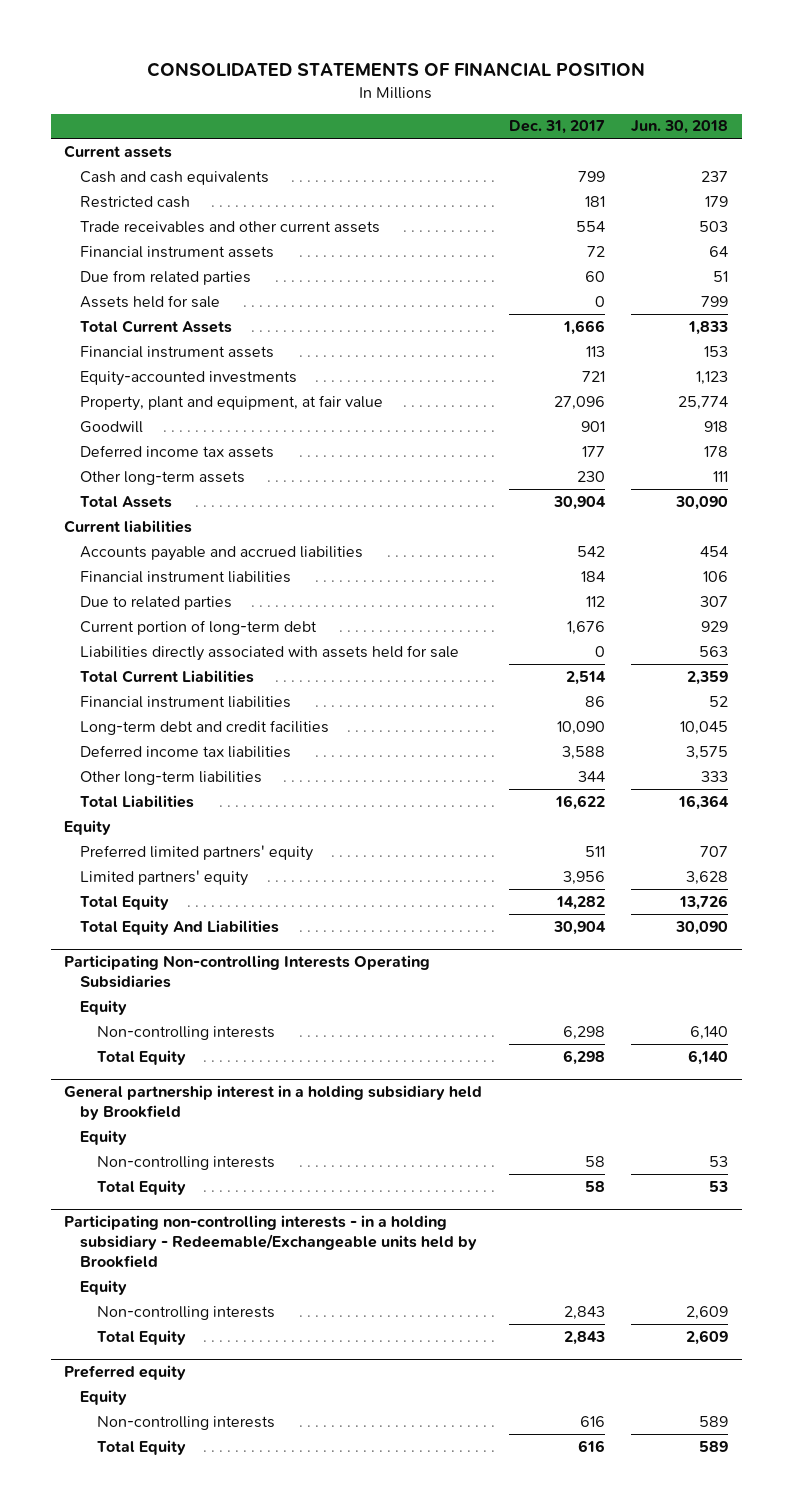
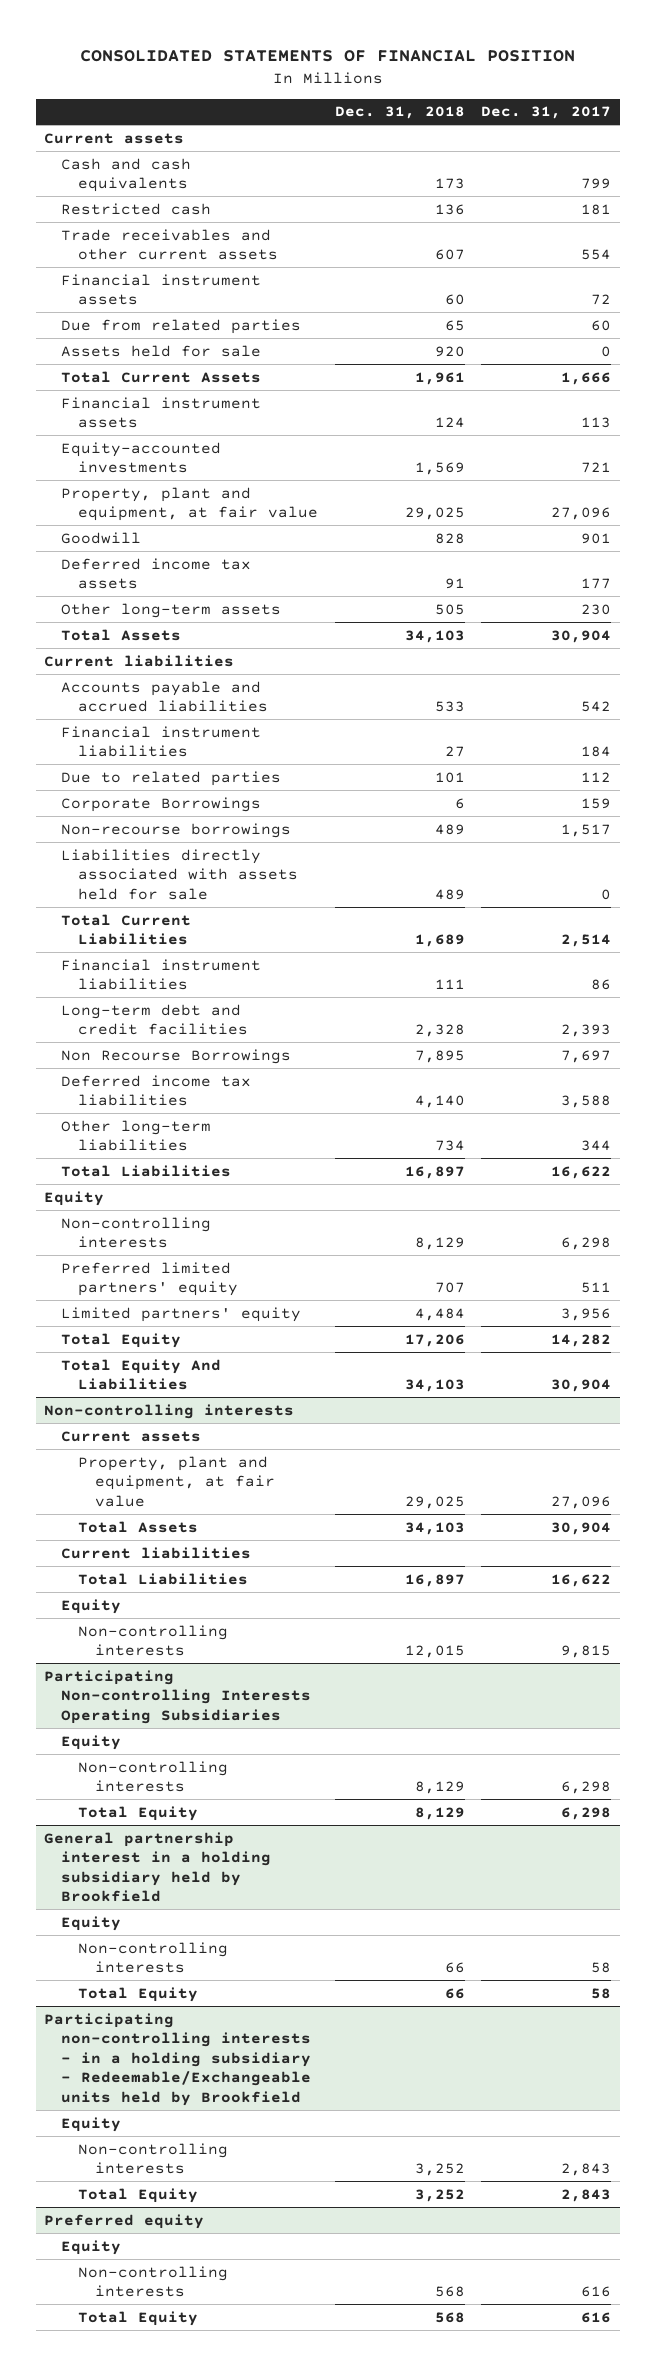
- | Dec. 31, 2017 | Jun. 30, 2018
+ | Dec. 31, 2018 | Dec. 31, 2017
- Current portion of long-term debt | 1,676 | 929
+ Corporate Borrowings | 6 | 159
+ Non-recourse borrowings | 489 | 1,517
- Long-term debt and credit facilities | 10,090 | 10,045
+ Long-term debt and credit facilities | 2,328 | 2,393
+ Non Recourse Borrowings | 7,895 | 7,697
+ Non-controlling interests | 8,129 | 6,298
+ Non-controlling interests
+ Current assets
+ Property, plant and equipment, at fair value | 29,025 | 27,096
+ Total Assets | 34,103 | 30,904
+ Current liabilities
+ Total Liabilities | 16,897 | 16,622
+ Equity
+ Non-controlling interests | 12,015 | 9,815

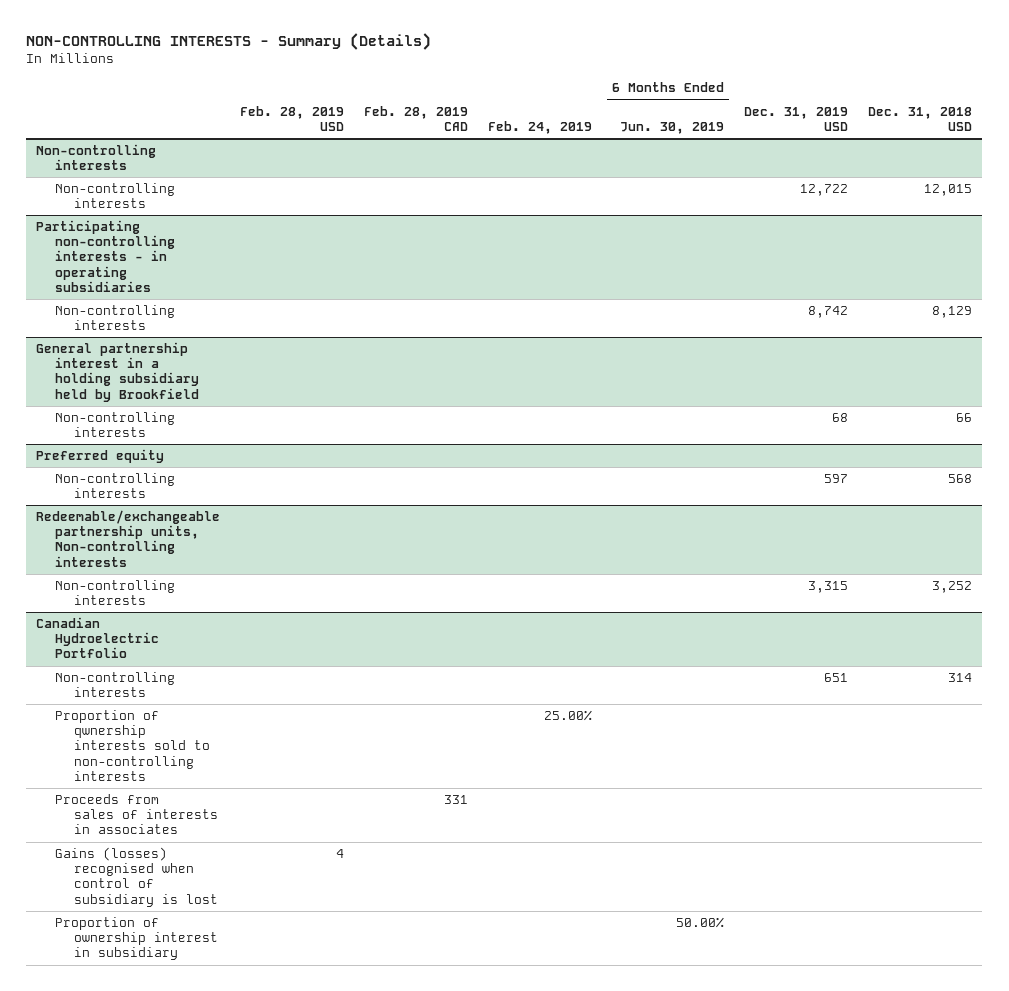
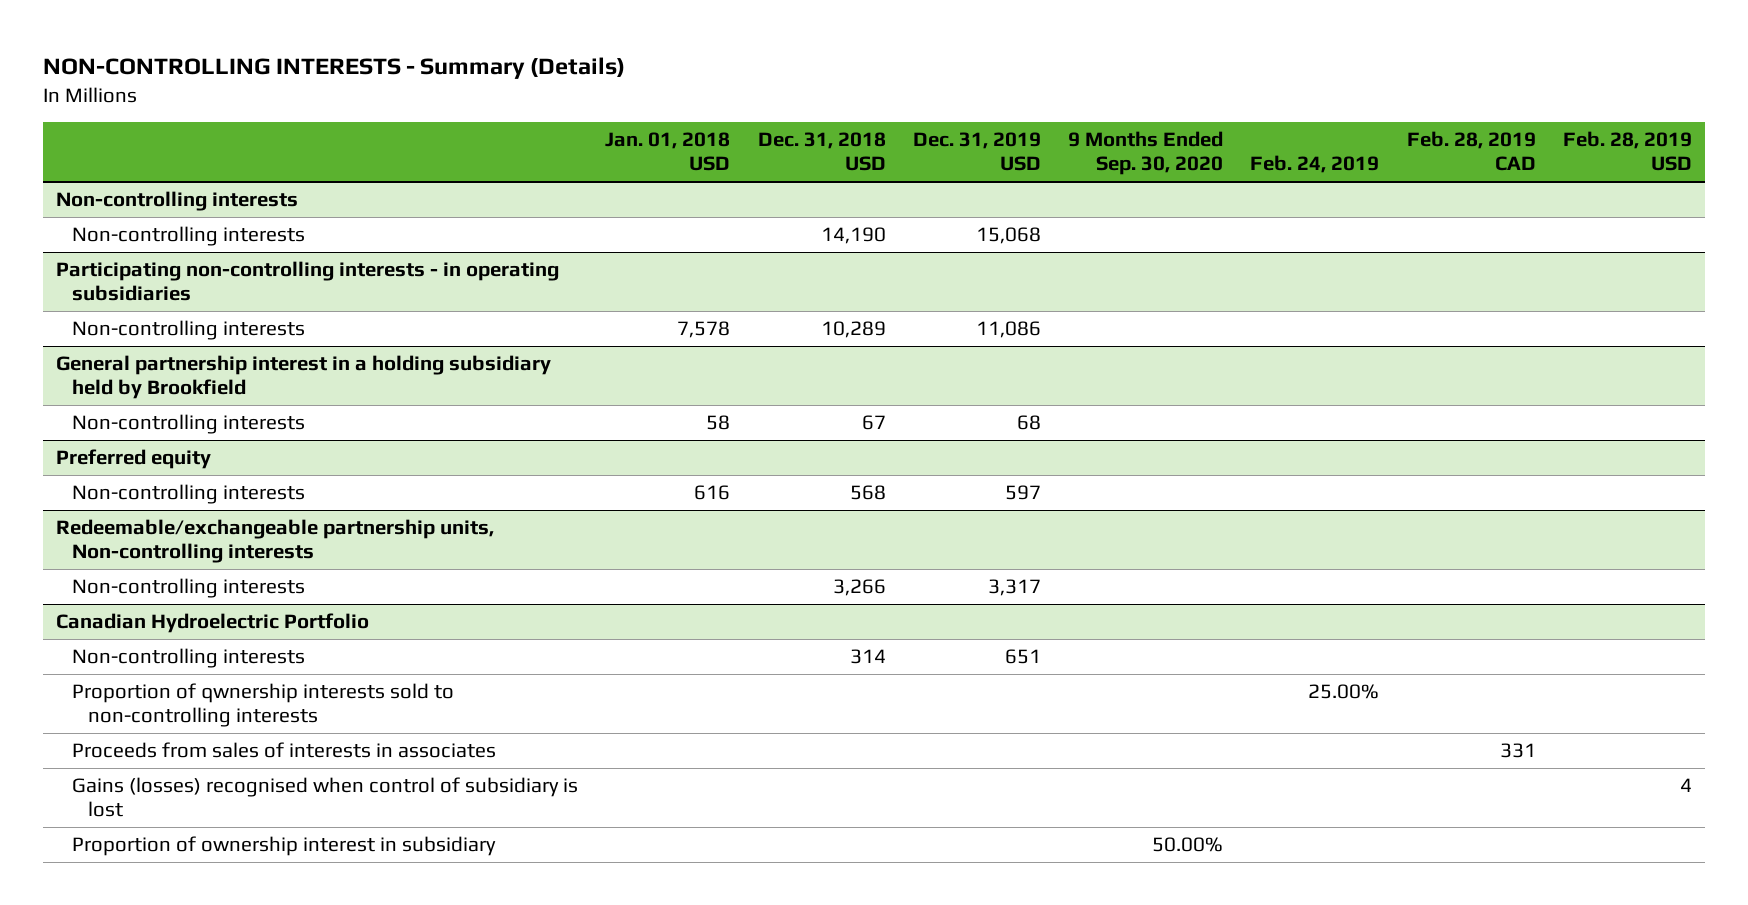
- | Feb. 28, 2019 USD | Feb. 28, 2019 CAD | Feb. 24, 2019 | 6 Months Ended Jun. 30, 2019 | Dec. 31, 2019 USD | Dec. 31, 2018 USD
+ | Jan. 01, 2018 USD | Dec. 31, 2018 USD | Dec. 31, 2019 USD | 9 Months Ended Sep. 30, 2020 | Feb. 24, 2019 | Feb. 28, 2019 CAD | Feb. 28, 2019 USD
@ Non-controlling interests
- Non-controlling interests | | | | | 12,722 | 12,015
+ Non-controlling interests | | 14,190 | 15,068 | | | |
@ Participating non-controlling interests - in operating subsidiaries
- Non-controlling interests | | | | | 8,742 | 8,129
+ Non-controlling interests | 7,578 | 10,289 | 11,086 | | | |
@ General partnership interest in a holding subsidiary held by Brookfield
- Non-controlling interests | | | | | 68 | 66
+ Non-controlling interests | 58 | 67 | 68 | | | |
@ Redeemable/exchangeable partnership units, Non-controlling interests
- Non-controlling interests | | | | | 3,315 | 3,252
+ Non-controlling interests | | 3,266 | 3,317 | | | |

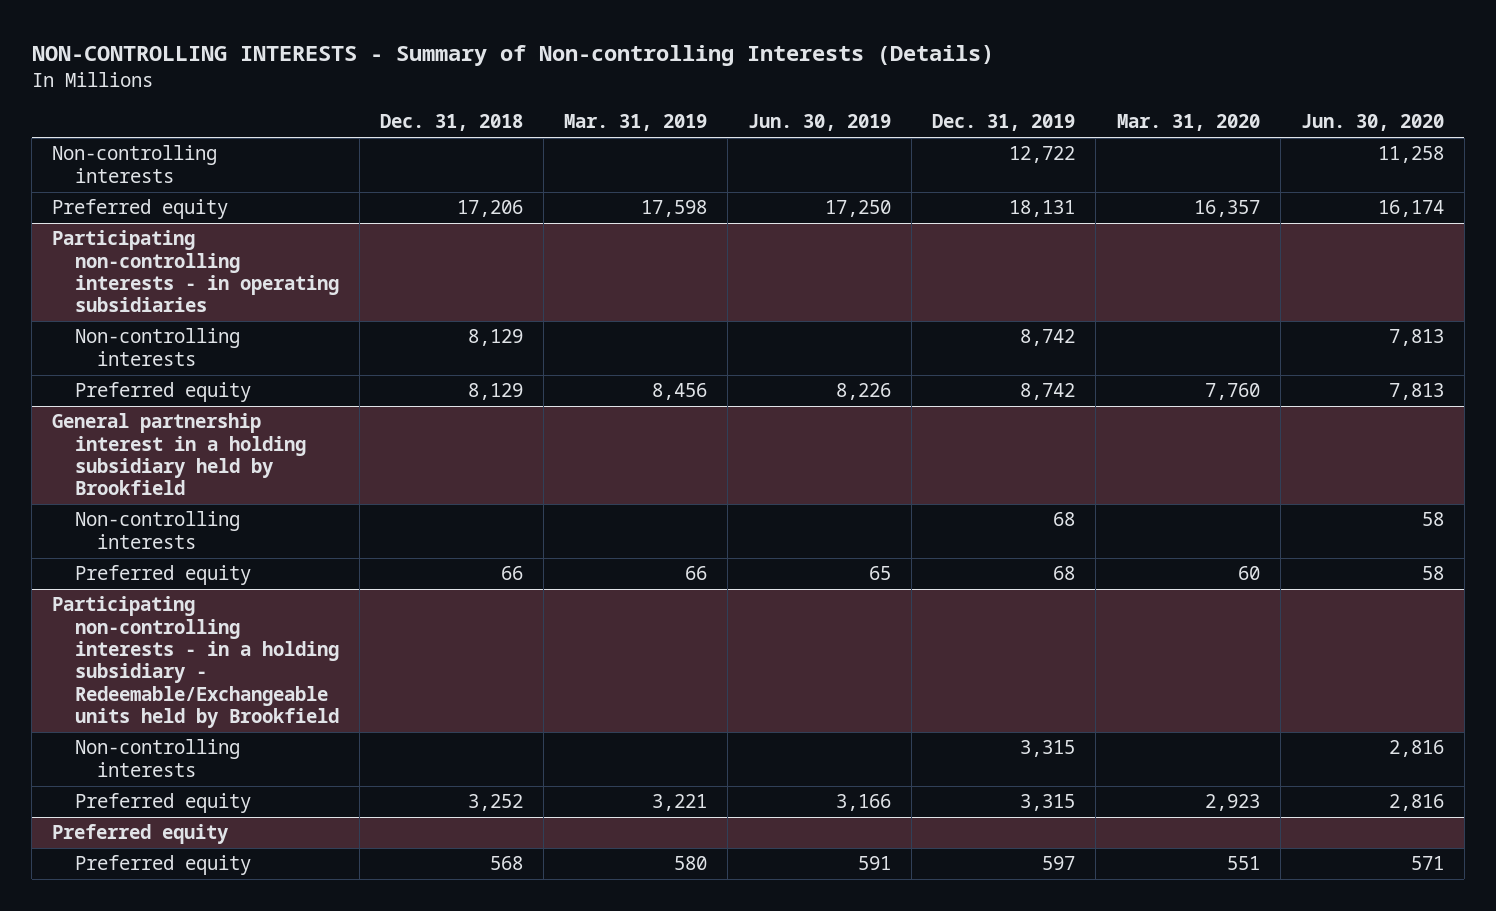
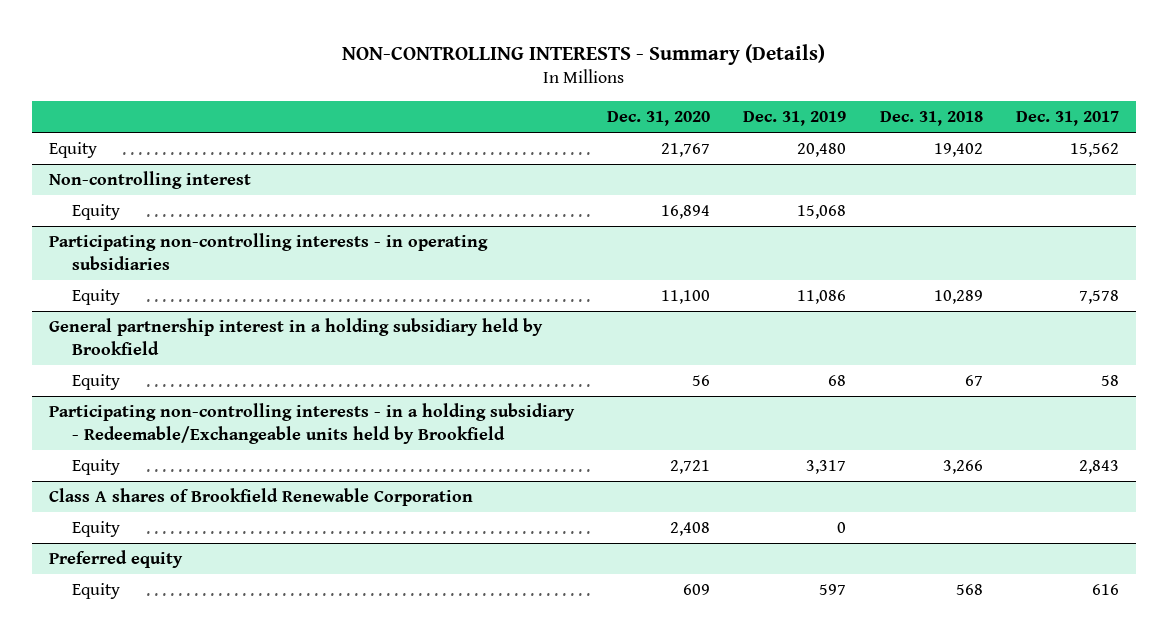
- NON-CONTROLLING INTERESTS - Summary of Non-controlling Interests (Details)
+ NON-CONTROLLING INTERESTS - Summary (Details)
- | Dec. 31, 2018 | Mar. 31, 2019 | Jun. 30, 2019 | Dec. 31, 2019 | Mar. 31, 2020 | Jun. 30, 2020
+ | Dec. 31, 2020 | Dec. 31, 2019 | Dec. 31, 2018 | Dec. 31, 2017
- Non-controlling interests | | | | 12,722 | | 11,258
- Preferred equity | 17,206 | 17,598 | 17,250 | 18,131 | 16,357 | 16,174
+ Equity | 21,767 | 20,480 | 19,402 | 15,562
+ Non-controlling interest
+ Equity | 16,894 | 15,068 | |
@ Participating non-controlling interests - in operating subsidiaries
- Non-controlling interests | 8,129 | | | 8,742 | | 7,813
- Preferred equity | 8,129 | 8,456 | 8,226 | 8,742 | 7,760 | 7,813
+ Equity | 11,100 | 11,086 | 10,289 | 7,578
@ General partnership interest in a holding subsidiary held by Brookfield
- Non-controlling interests | | | | 68 | | 58
- Preferred equity | 66 | 66 | 65 | 68 | 60 | 58
+ Equity | 56 | 68 | 67 | 58
@ Participating non-controlling interests - in a holding subsidiary - Redeemable/Exchangeable units held by Brookfield
- Non-controlling interests | | | | 3,315 | | 2,816
- Preferred equity | 3,252 | 3,221 | 3,166 | 3,315 | 2,923 | 2,816
+ Equity | 2,721 | 3,317 | 3,266 | 2,843
+ Class A shares of Brookfield Renewable Corporation
+ Equity | 2,408 | 0 | |
@ Preferred equity
- Preferred equity | 568 | 580 | 591 | 597 | 551 | 571
+ Equity | 609 | 597 | 568 | 616

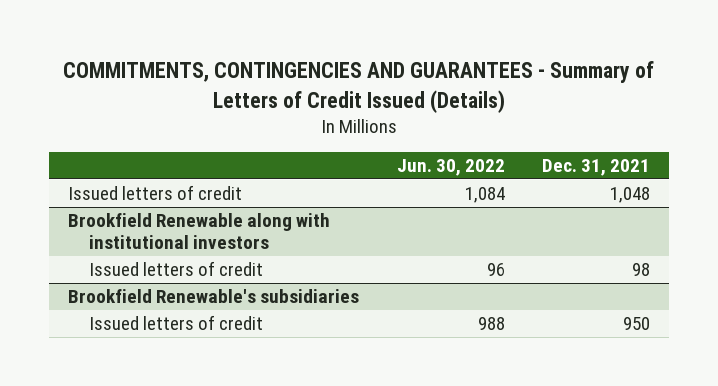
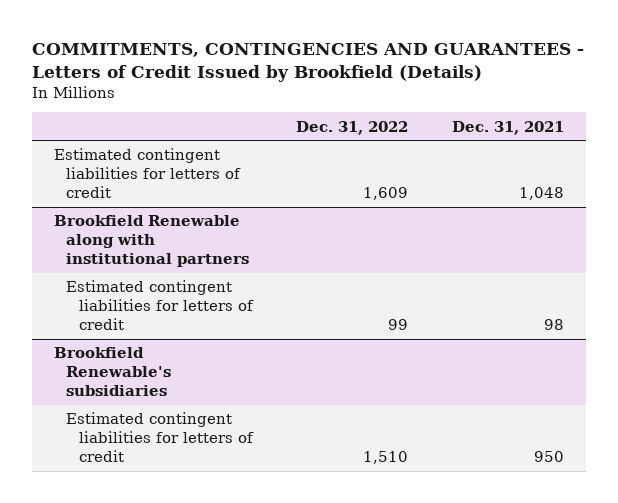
- COMMITMENTS, CONTINGENCIES AND GUARANTEES - Summary of Letters of Credit Issued (Details)
+ COMMITMENTS, CONTINGENCIES AND GUARANTEES - Letters of Credit Issued by Brookfield (Details)
- | Jun. 30, 2022 | Dec. 31, 2021
+ | Dec. 31, 2022 | Dec. 31, 2021
- Issued letters of credit | 1,084 | 1,048
- Brookfield Renewable along with institutional investors
- Issued letters of credit | 96 | 98
+ Estimated contingent liabilities for letters of credit | 1,609 | 1,048
+ Brookfield Renewable along with institutional partners
+ Estimated contingent liabilities for letters of credit | 99 | 98
@ Brookfield Renewable's subsidiaries
- Issued letters of credit | 988 | 950
+ Estimated contingent liabilities for letters of credit | 1,510 | 950

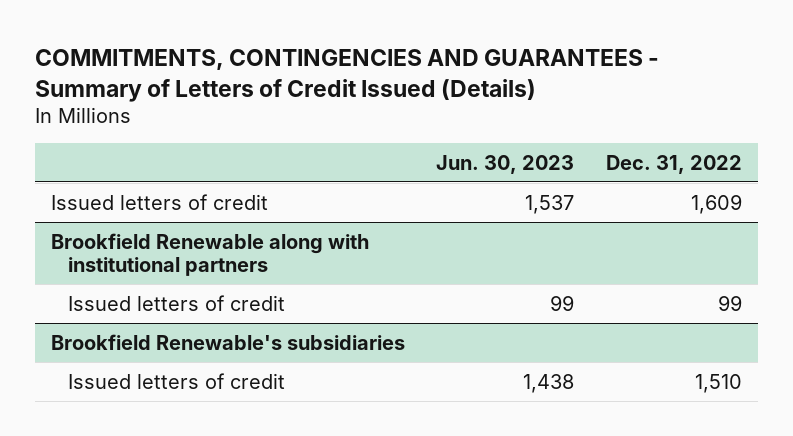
- COMMITMENTS, CONTINGENCIES AND GUARANTEES - Letters of Credit Issued by Brookfield (Details)
+ COMMITMENTS, CONTINGENCIES AND GUARANTEES - Summary of Letters of Credit Issued (Details)
- | Dec. 31, 2022 | Dec. 31, 2021
+ | Jun. 30, 2023 | Dec. 31, 2022
- Estimated contingent liabilities for letters of credit | 1,609 | 1,048
+ Issued letters of credit | 1,537 | 1,609
@ Brookfield Renewable along with institutional partners
- Estimated contingent liabilities for letters of credit | 99 | 98
+ Issued letters of credit | 99 | 99
@ Brookfield Renewable's subsidiaries
- Estimated contingent liabilities for letters of credit | 1,510 | 950
+ Issued letters of credit | 1,438 | 1,510

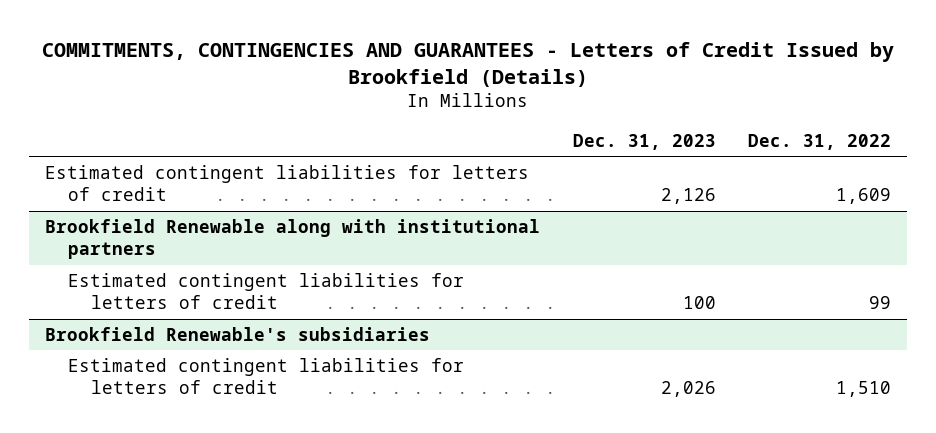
- COMMITMENTS, CONTINGENCIES AND GUARANTEES - Summary of Letters of Credit Issued (Details)
+ COMMITMENTS, CONTINGENCIES AND GUARANTEES - Letters of Credit Issued by Brookfield (Details)
- | Jun. 30, 2023 | Dec. 31, 2022
+ | Dec. 31, 2023 | Dec. 31, 2022
- Issued letters of credit | 1,537 | 1,609
+ Estimated contingent liabilities for letters of credit | 2,126 | 1,609
@ Brookfield Renewable along with institutional partners
- Issued letters of credit | 99 | 99
+ Estimated contingent liabilities for letters of credit | 100 | 99
@ Brookfield Renewable's subsidiaries
- Issued letters of credit | 1,438 | 1,510
+ Estimated contingent liabilities for letters of credit | 2,026 | 1,510

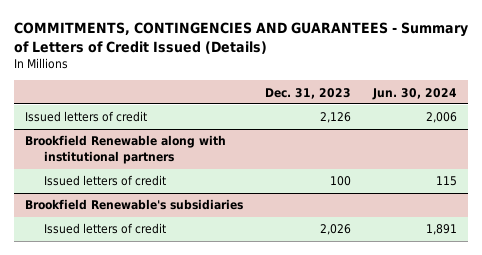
- COMMITMENTS, CONTINGENCIES AND GUARANTEES - Letters of Credit Issued by Brookfield (Details)
+ COMMITMENTS, CONTINGENCIES AND GUARANTEES - Summary of Letters of Credit Issued (Details)
- | Dec. 31, 2023 | Dec. 31, 2022
+ | Dec. 31, 2023 | Jun. 30, 2024
- Estimated contingent liabilities for letters of credit | 2,126 | 1,609
+ Issued letters of credit | 2,126 | 2,006
@ Brookfield Renewable along with institutional partners
- Estimated contingent liabilities for letters of credit | 100 | 99
+ Issued letters of credit | 100 | 115
@ Brookfield Renewable's subsidiaries
- Estimated contingent liabilities for letters of credit | 2,026 | 1,510
+ Issued letters of credit | 2,026 | 1,891

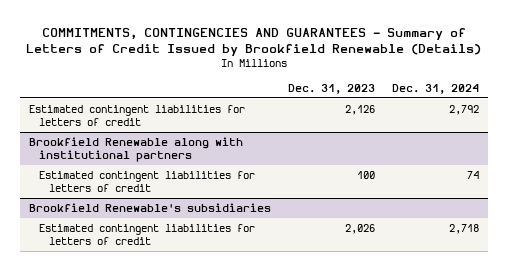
- COMMITMENTS, CONTINGENCIES AND GUARANTEES - Summary of Letters of Credit Issued (Details)
+ COMMITMENTS, CONTINGENCIES AND GUARANTEES - Summary of Letters of Credit Issued by Brookfield Renewable (Details)
- | Dec. 31, 2023 | Jun. 30, 2024
+ | Dec. 31, 2023 | Dec. 31, 2024
- Issued letters of credit | 2,126 | 2,006
+ Estimated contingent liabilities for letters of credit | 2,126 | 2,792
@ Brookfield Renewable along with institutional partners
- Issued letters of credit | 100 | 115
+ Estimated contingent liabilities for letters of credit | 100 | 74
@ Brookfield Renewable's subsidiaries
- Issued letters of credit | 2,026 | 1,891
+ Estimated contingent liabilities for letters of credit | 2,026 | 2,718

